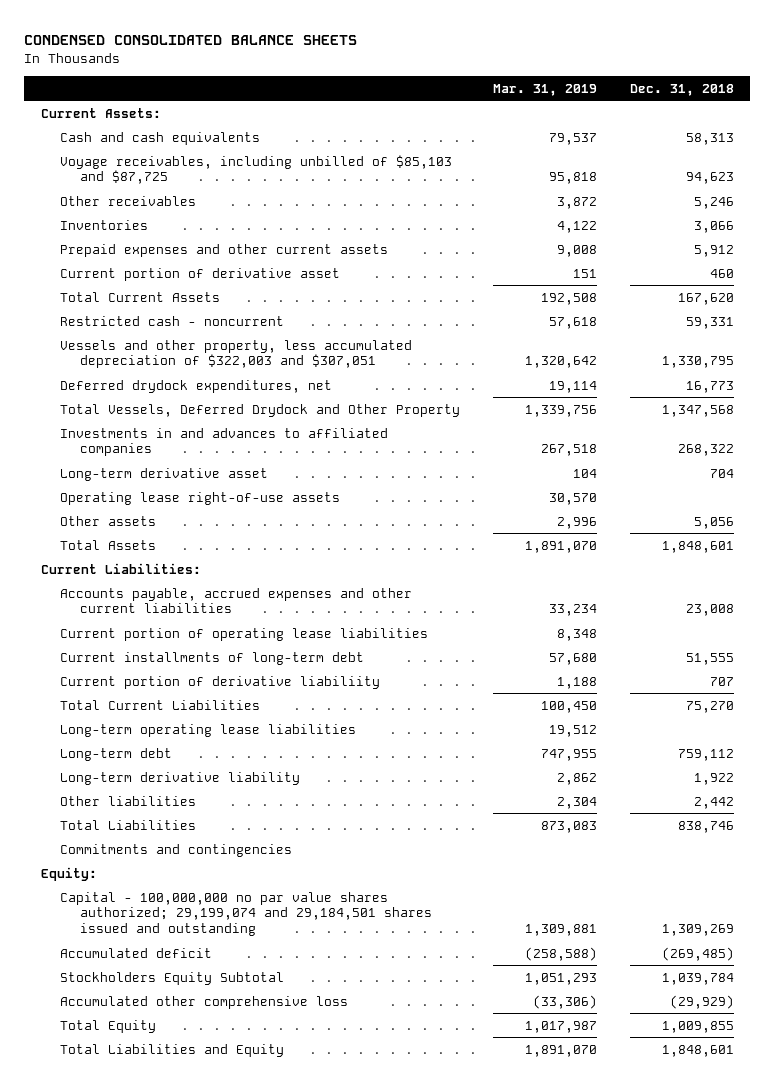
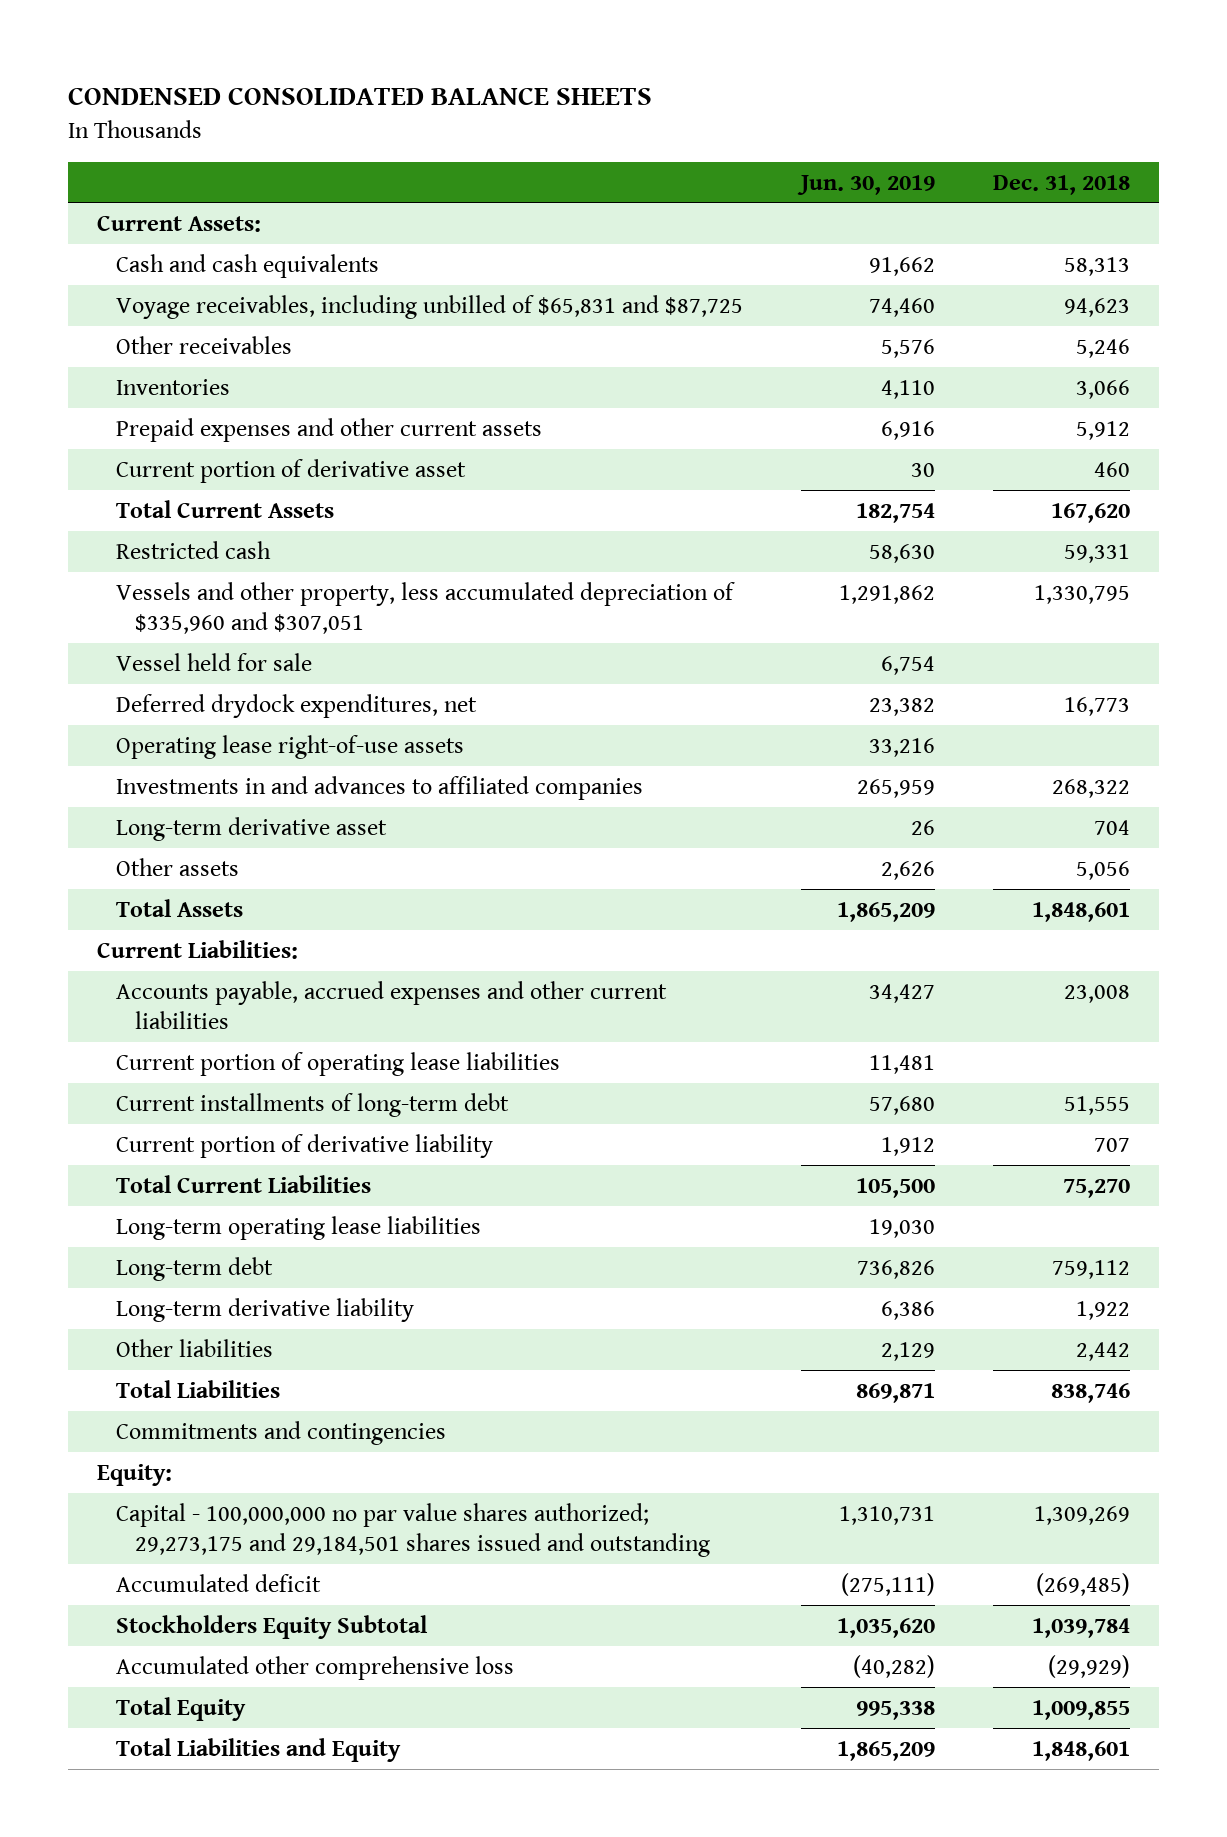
- | Mar. 31, 2019 | Dec. 31, 2018
+ | Jun. 30, 2019 | Dec. 31, 2018
- Voyage receivables, including unbilled of $85,103 and $87,725 | 95,818 | 94,623
+ Voyage receivables, including unbilled of $65,831 and $87,725 | 74,460 | 94,623
- Restricted cash - noncurrent | 57,618 | 59,331
- Vessels and other property, less accumulated depreciation of $322,003 and $307,051 | 1,320,642 | 1,330,795
+ Restricted cash | 58,630 | 59,331
+ Vessels and other property, less accumulated depreciation of $335,960 and $307,051 | 1,291,862 | 1,330,795
+ Vessel held for sale | 6,754 |
- Total Vessels, Deferred Drydock and Other Property | 1,339,756 | 1,347,568
moved up: Operating lease right-of-use assets | 33,216 |
- Current portion of derivative liabiliity | 1,188 | 707
+ Current portion of derivative liability | 1,912 | 707
- Capital - 100,000,000 no par value shares authorized; 29,199,074 and 29,184,501 shares issued and outstanding | 1,309,881 | 1,309,269
+ Capital - 100,000,000 no par value shares authorized; 29,273,175 and 29,184,501 shares issued and outstanding | 1,310,731 | 1,309,269

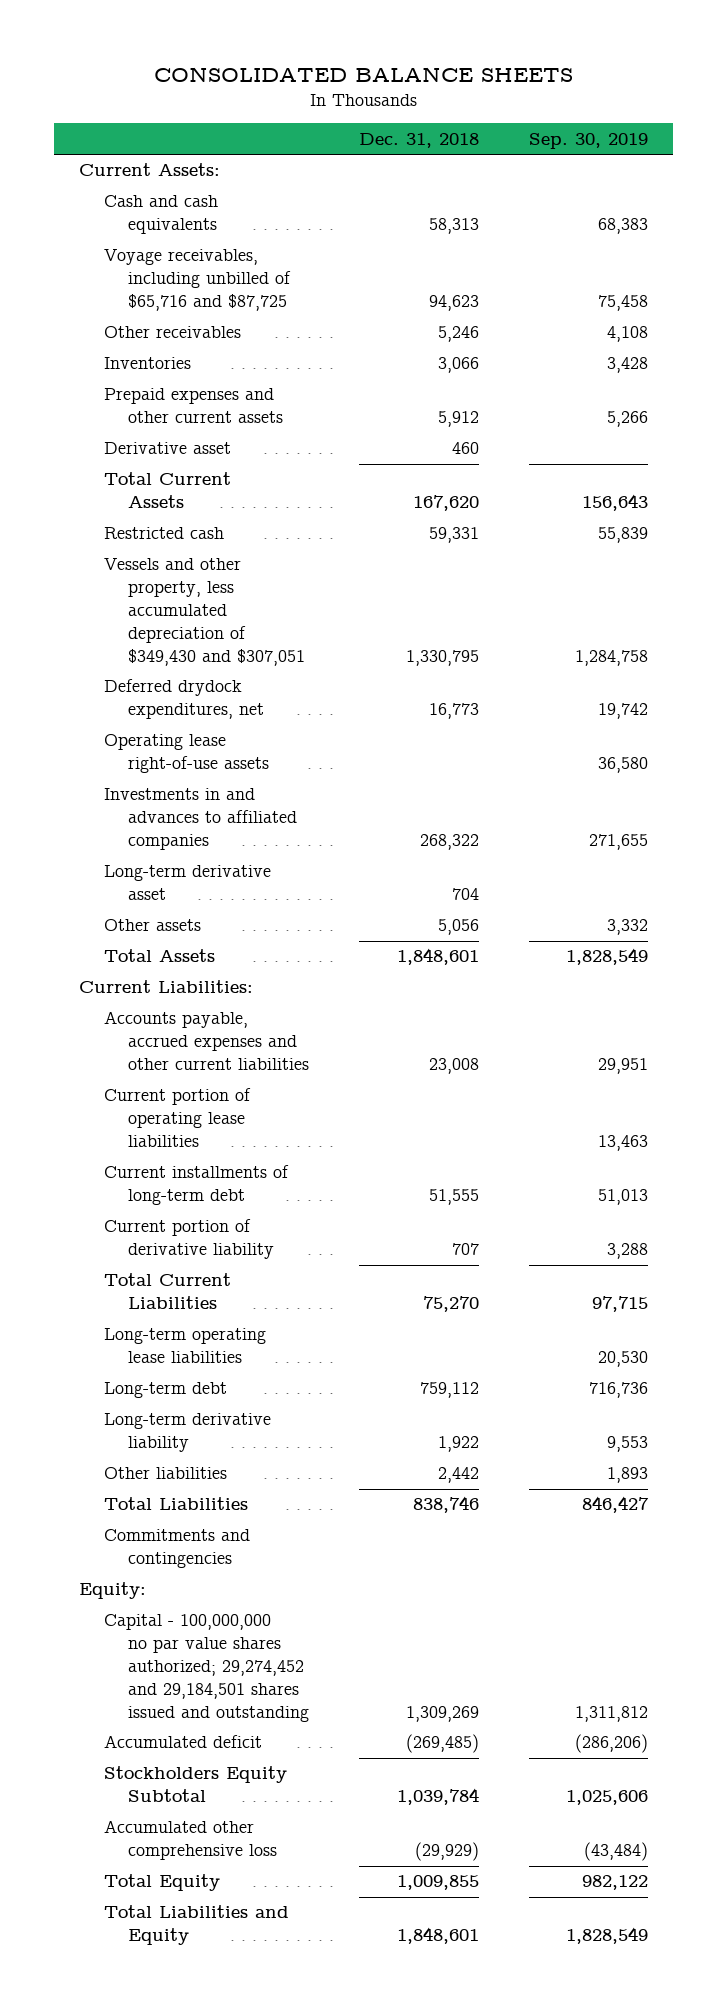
- CONDENSED CONSOLIDATED BALANCE SHEETS
+ CONSOLIDATED BALANCE SHEETS
- | Jun. 30, 2019 | Dec. 31, 2018
+ | Dec. 31, 2018 | Sep. 30, 2019
- Voyage receivables, including unbilled of $65,831 and $87,725 | 74,460 | 94,623
+ Voyage receivables, including unbilled of $65,716 and $87,725 | 94,623 | 75,458
- Current portion of derivative asset | 30 | 460
+ Derivative asset | 460 |
- Vessels and other property, less accumulated depreciation of $335,960 and $307,051 | 1,291,862 | 1,330,795
- Vessel held for sale | 6,754 |
+ Vessels and other property, less accumulated depreciation of $349,430 and $307,051 | 1,330,795 | 1,284,758
- Capital - 100,000,000 no par value shares authorized; 29,273,175 and 29,184,501 shares issued and outstanding | 1,310,731 | 1,309,269
+ Capital - 100,000,000 no par value shares authorized; 29,274,452 and 29,184,501 shares issued and outstanding | 1,309,269 | 1,311,812

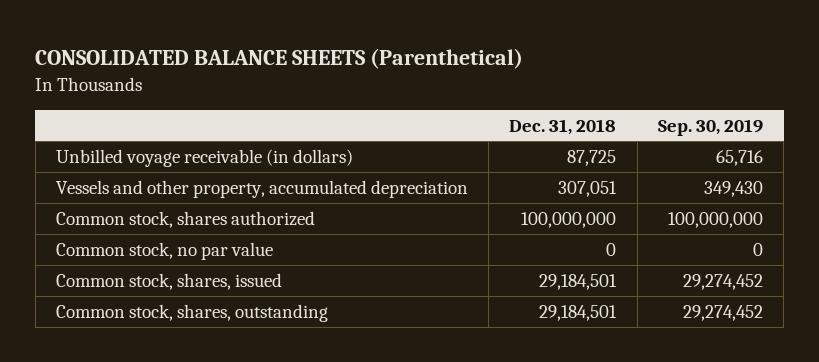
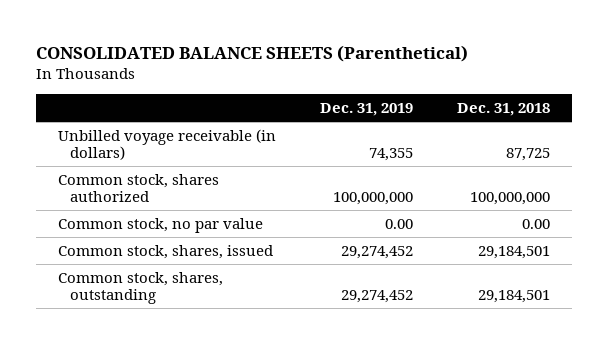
- | Dec. 31, 2018 | Sep. 30, 2019
+ | Dec. 31, 2019 | Dec. 31, 2018
- Vessels and other property, accumulated depreciation | 307,051 | 349,430
- Common stock, no par value | 0 | 0
+ Common stock, no par value | 0.00 | 0.00

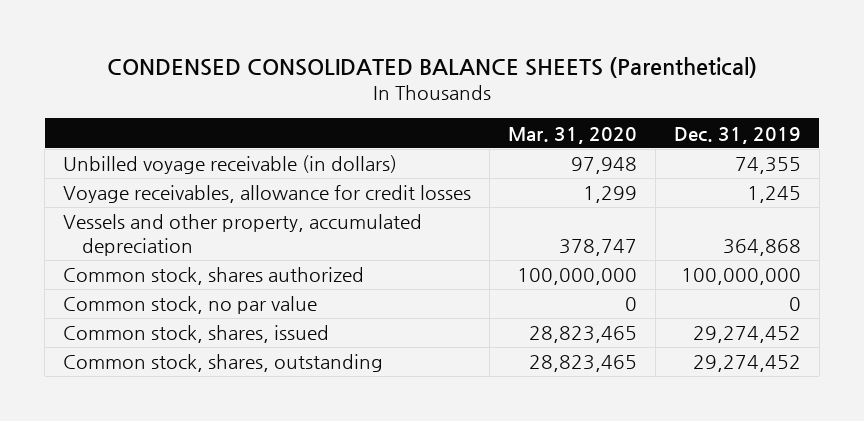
- CONSOLIDATED BALANCE SHEETS (Parenthetical)
+ CONDENSED CONSOLIDATED BALANCE SHEETS (Parenthetical)
- | Dec. 31, 2019 | Dec. 31, 2018
+ | Mar. 31, 2020 | Dec. 31, 2019
+ Voyage receivables, allowance for credit losses | 1,299 | 1,245
+ Vessels and other property, accumulated depreciation | 378,747 | 364,868
- Common stock, no par value | 0.00 | 0.00
+ Common stock, no par value | 0 | 0

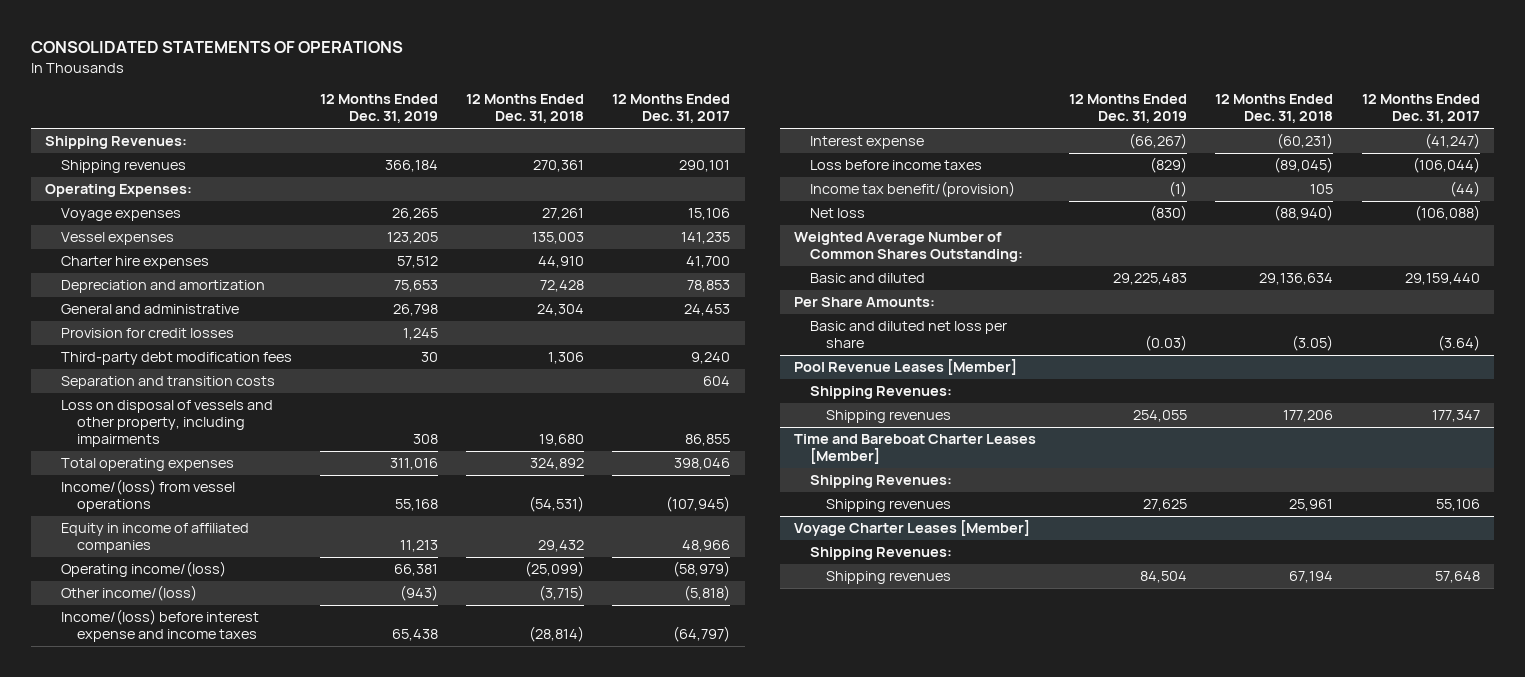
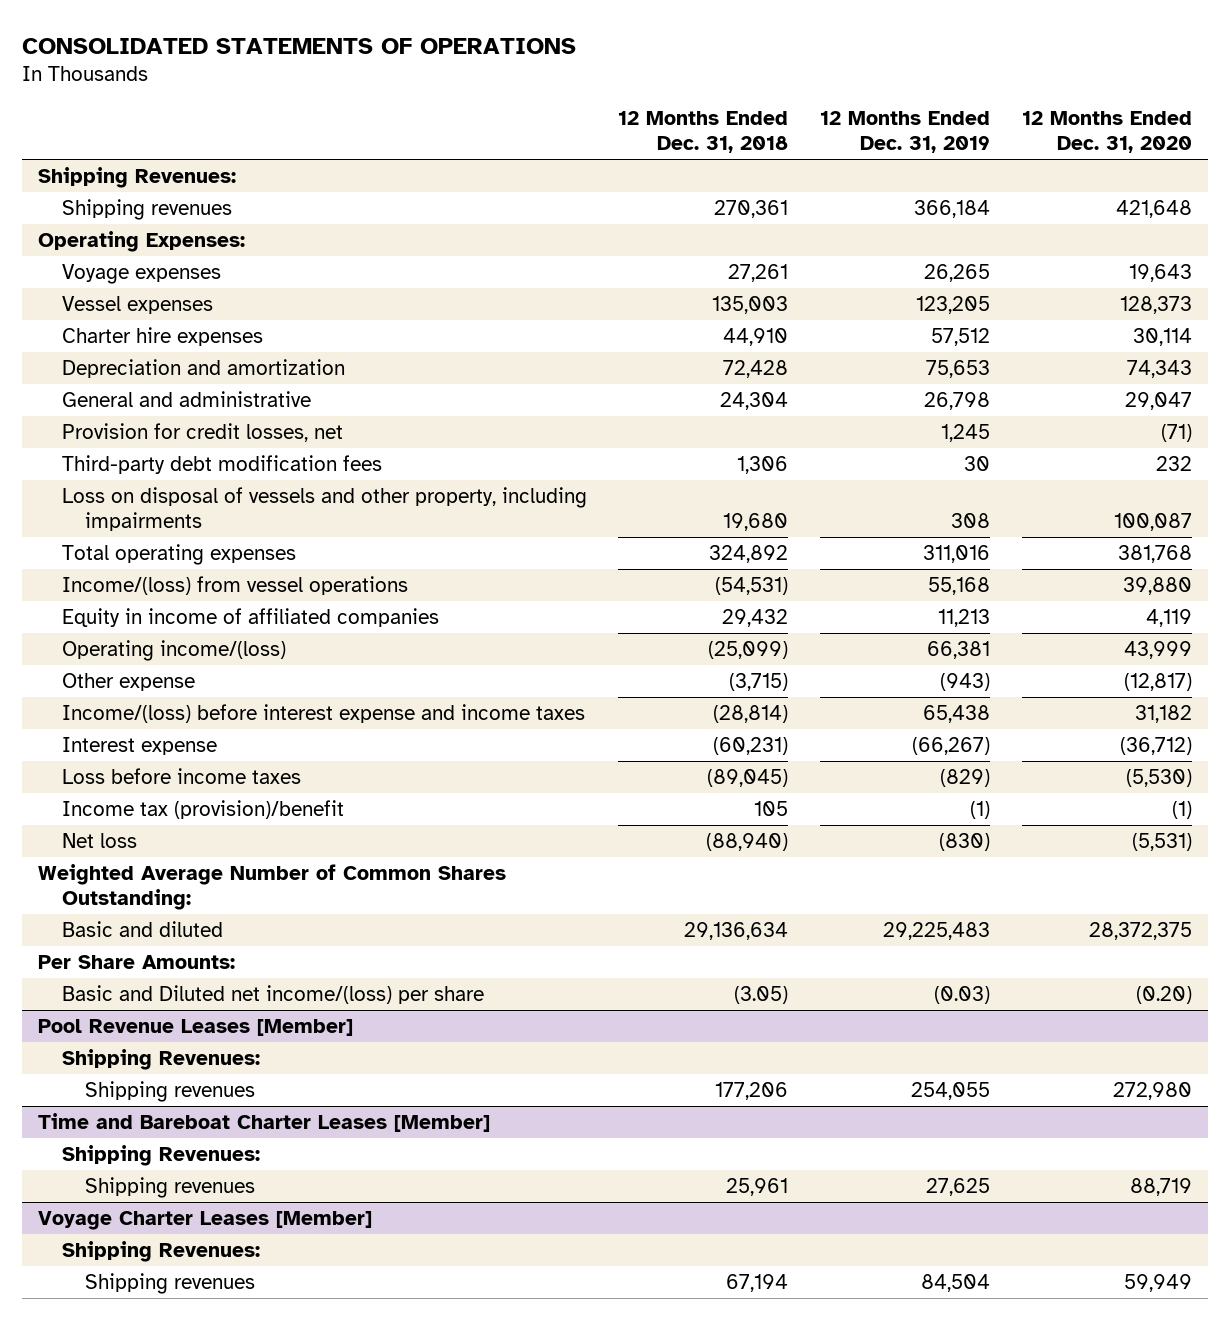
- | 12 Months Ended Dec. 31, 2019 | 12 Months Ended Dec. 31, 2018 | 12 Months Ended Dec. 31, 2017
+ | 12 Months Ended Dec. 31, 2018 | 12 Months Ended Dec. 31, 2019 | 12 Months Ended Dec. 31, 2020
- Provision for credit losses | 1,245 | |
+ Provision for credit losses, net | | 1,245 | (71)
- Separation and transition costs | | | 604
- Other income/(loss) | (943) | (3,715) | (5,818)
+ Other expense | (3,715) | (943) | (12,817)
- Income tax benefit/(provision) | (1) | 105 | (44)
+ Income tax (provision)/benefit | 105 | (1) | (1)
- Basic and diluted net loss per share | (0.03) | (3.05) | (3.64)
+ Basic and Diluted net income/(loss) per share | (3.05) | (0.03) | (0.20)

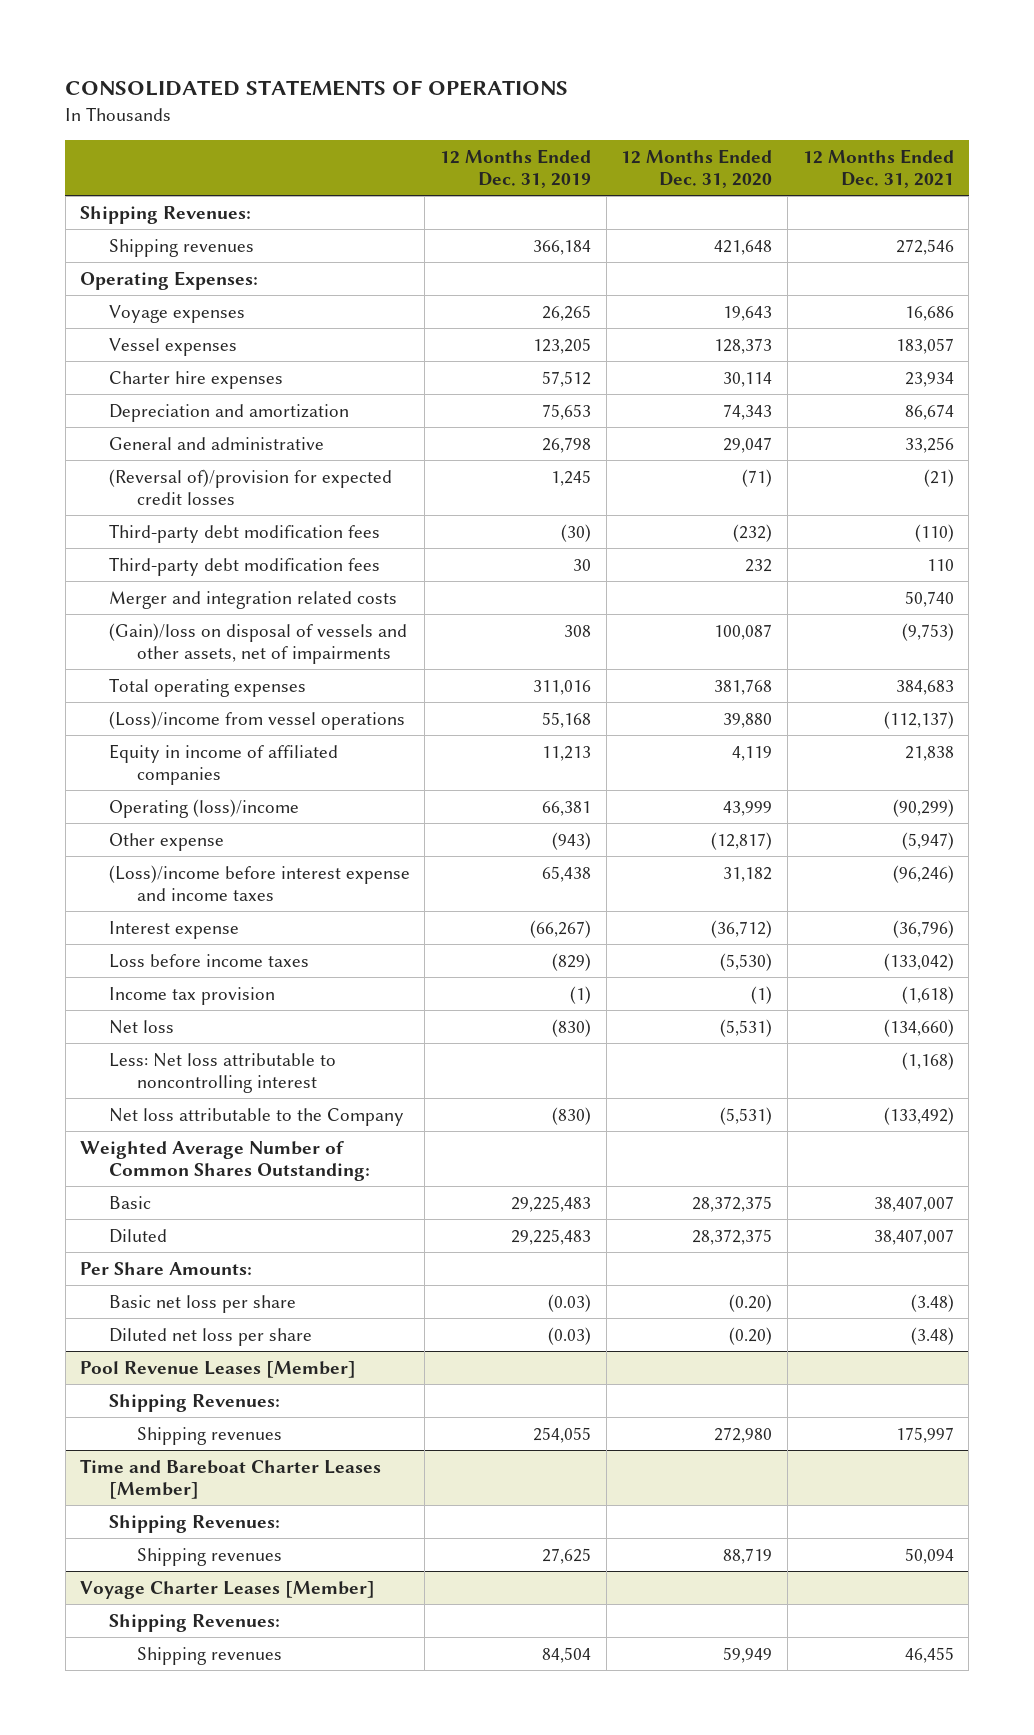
- | 12 Months Ended Dec. 31, 2018 | 12 Months Ended Dec. 31, 2019 | 12 Months Ended Dec. 31, 2020
+ | 12 Months Ended Dec. 31, 2019 | 12 Months Ended Dec. 31, 2020 | 12 Months Ended Dec. 31, 2021
- Provision for credit losses, net | | 1,245 | (71)
+ (Reversal of)/provision for expected credit losses | 1,245 | (71) | (21)
+ Third-party debt modification fees | (30) | (232) | (110)
- Loss on disposal of vessels and other property, including impairments | 19,680 | 308 | 100,087
+ Merger and integration related costs | | | 50,740
+ (Gain)/loss on disposal of vessels and other assets, net of impairments | 308 | 100,087 | (9,753)
- Income/(loss) from vessel operations | (54,531) | 55,168 | 39,880
+ (Loss)/income from vessel operations | 55,168 | 39,880 | (112,137)
- Operating income/(loss) | (25,099) | 66,381 | 43,999
+ Operating (loss)/income | 66,381 | 43,999 | (90,299)
- Income/(loss) before interest expense and income taxes | (28,814) | 65,438 | 31,182
+ (Loss)/income before interest expense and income taxes | 65,438 | 31,182 | (96,246)
- Income tax (provision)/benefit | 105 | (1) | (1)
+ Income tax provision | (1) | (1) | (1,618)
+ Less: Net loss attributable to noncontrolling interest | | | (1,168)
+ Net loss attributable to the Company | (830) | (5,531) | (133,492)
- Basic and diluted | 29,136,634 | 29,225,483 | 28,372,375
+ Basic | 29,225,483 | 28,372,375 | 38,407,007
+ Diluted | 29,225,483 | 28,372,375 | 38,407,007
- Basic and Diluted net income/(loss) per share | (3.05) | (0.03) | (0.20)
+ Basic net loss per share | (0.03) | (0.20) | (3.48)
+ Diluted net loss per share | (0.03) | (0.20) | (3.48)

